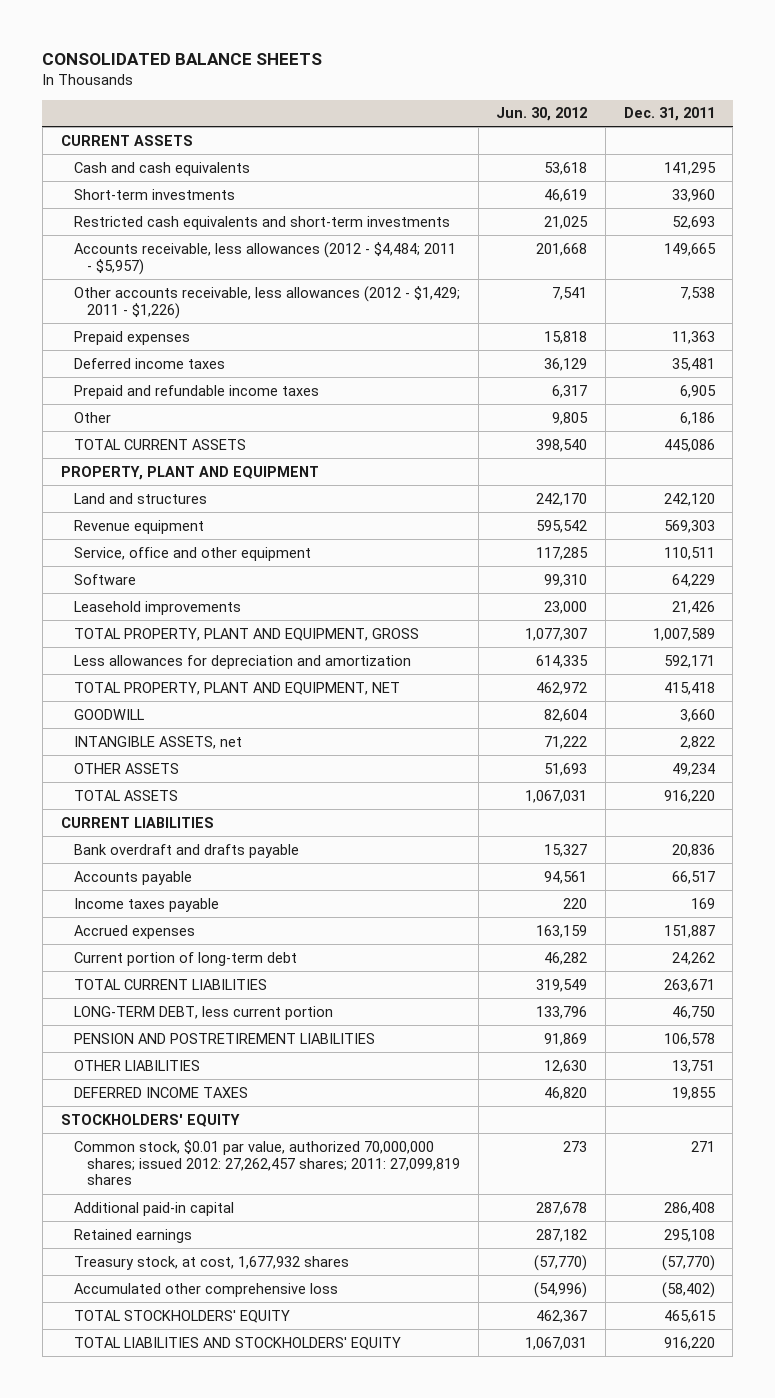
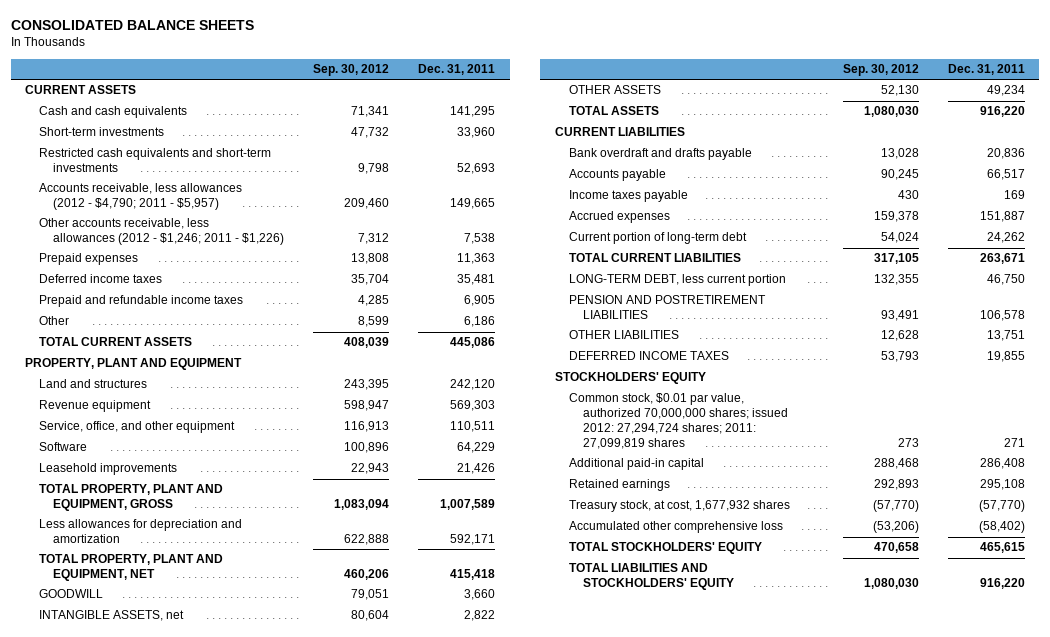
- | Jun. 30, 2012 | Dec. 31, 2011
+ | Sep. 30, 2012 | Dec. 31, 2011
- Accounts receivable, less allowances (2012 - $4,484; 2011 - $5,957) | 201,668 | 149,665
- Other accounts receivable, less allowances (2012 - $1,429; 2011 - $1,226) | 7,541 | 7,538
+ Accounts receivable, less allowances (2012 - $4,790; 2011 - $5,957) | 209,460 | 149,665
+ Other accounts receivable, less allowances (2012 - $1,246; 2011 - $1,226) | 7,312 | 7,538
- Service, office and other equipment | 117,285 | 110,511
+ Service, office, and other equipment | 116,913 | 110,511
- Common stock, $0.01 par value, authorized 70,000,000 shares; issued 2012: 27,262,457 shares; 2011: 27,099,819 shares | 273 | 271
+ Common stock, $0.01 par value, authorized 70,000,000 shares; issued 2012: 27,294,724 shares; 2011: 27,099,819 shares | 273 | 271

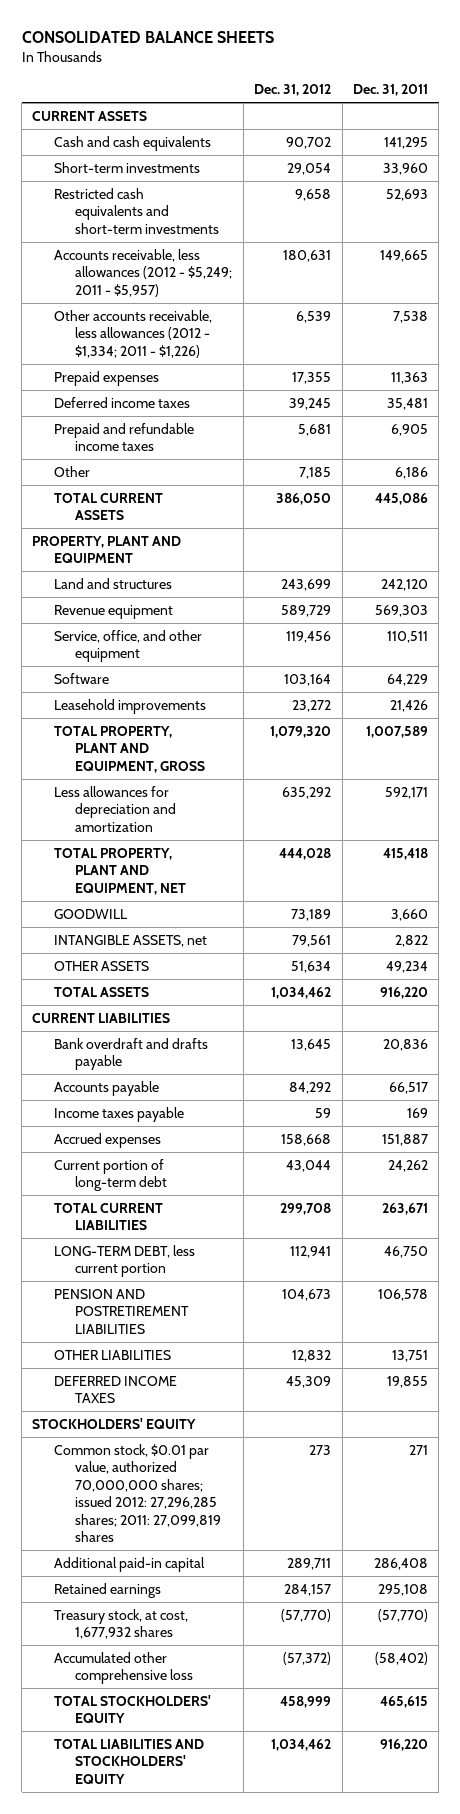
- | Sep. 30, 2012 | Dec. 31, 2011
+ | Dec. 31, 2012 | Dec. 31, 2011
- Accounts receivable, less allowances (2012 - $4,790; 2011 - $5,957) | 209,460 | 149,665
- Other accounts receivable, less allowances (2012 - $1,246; 2011 - $1,226) | 7,312 | 7,538
+ Accounts receivable, less allowances (2012 - $5,249; 2011 - $5,957) | 180,631 | 149,665
+ Other accounts receivable, less allowances (2012 - $1,334; 2011 - $1,226) | 6,539 | 7,538
- Common stock, $0.01 par value, authorized 70,000,000 shares; issued 2012: 27,294,724 shares; 2011: 27,099,819 shares | 273 | 271
+ Common stock, $0.01 par value, authorized 70,000,000 shares; issued 2012: 27,296,285 shares; 2011: 27,099,819 shares | 273 | 271

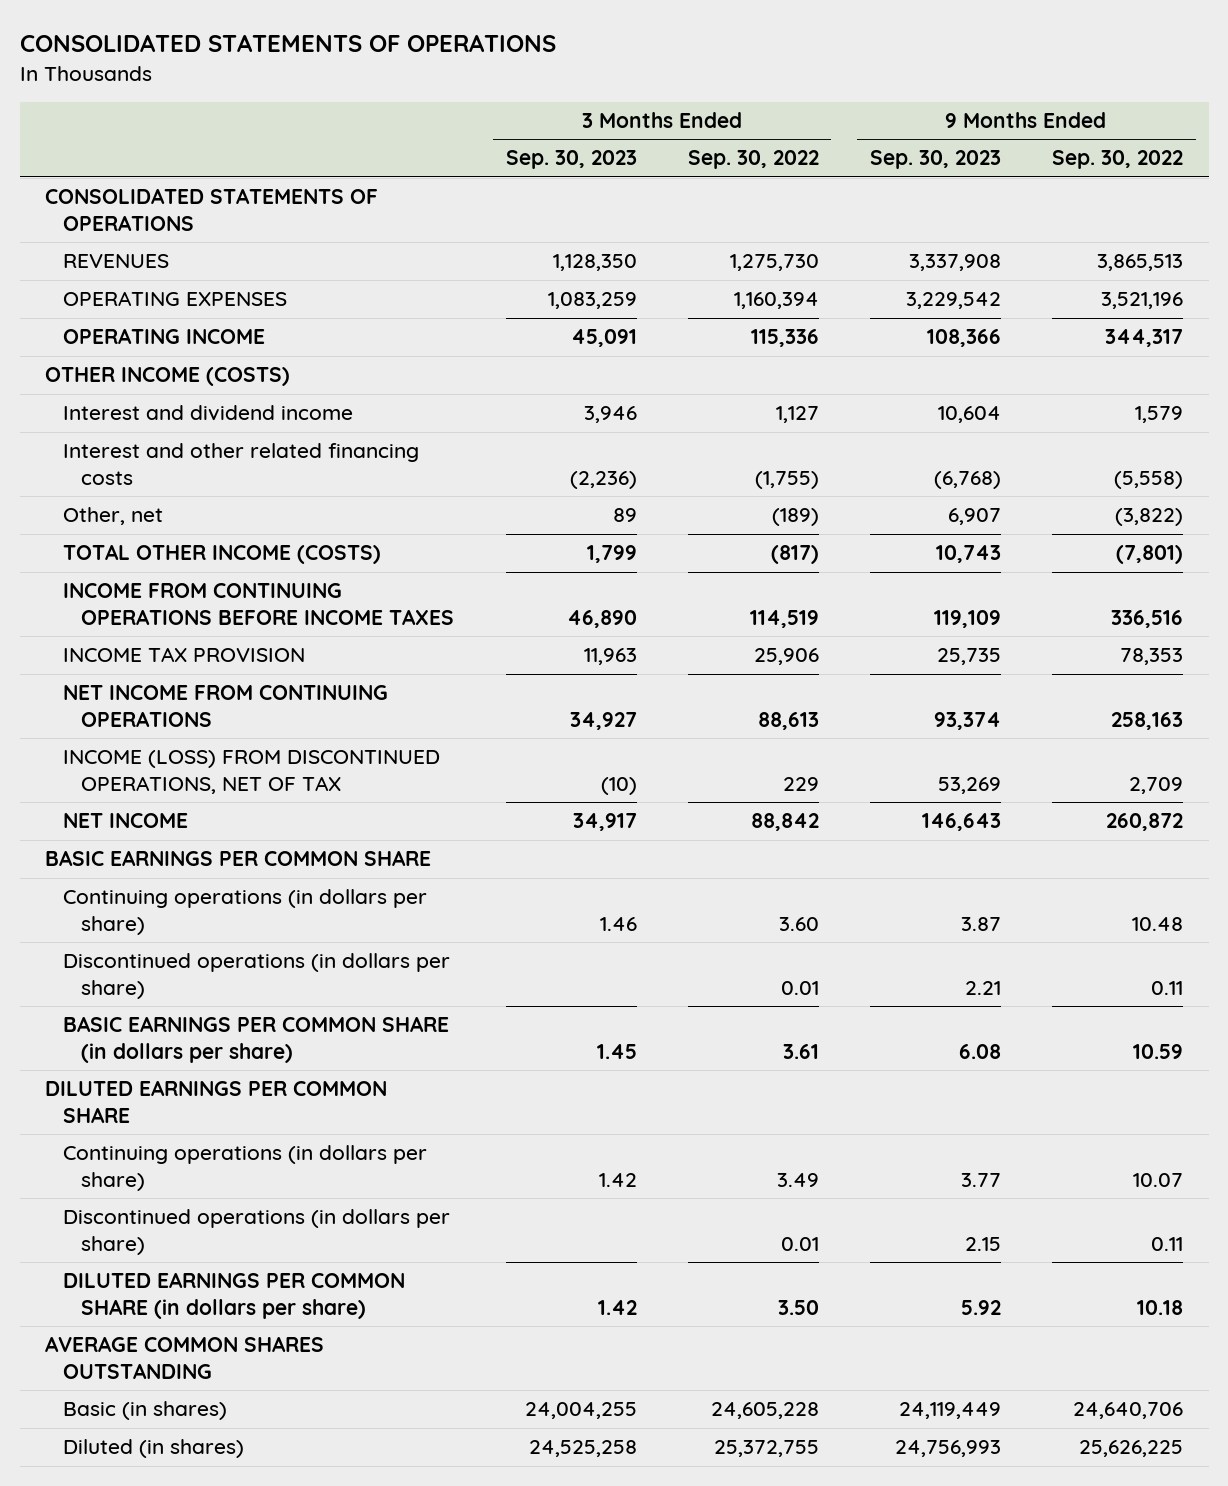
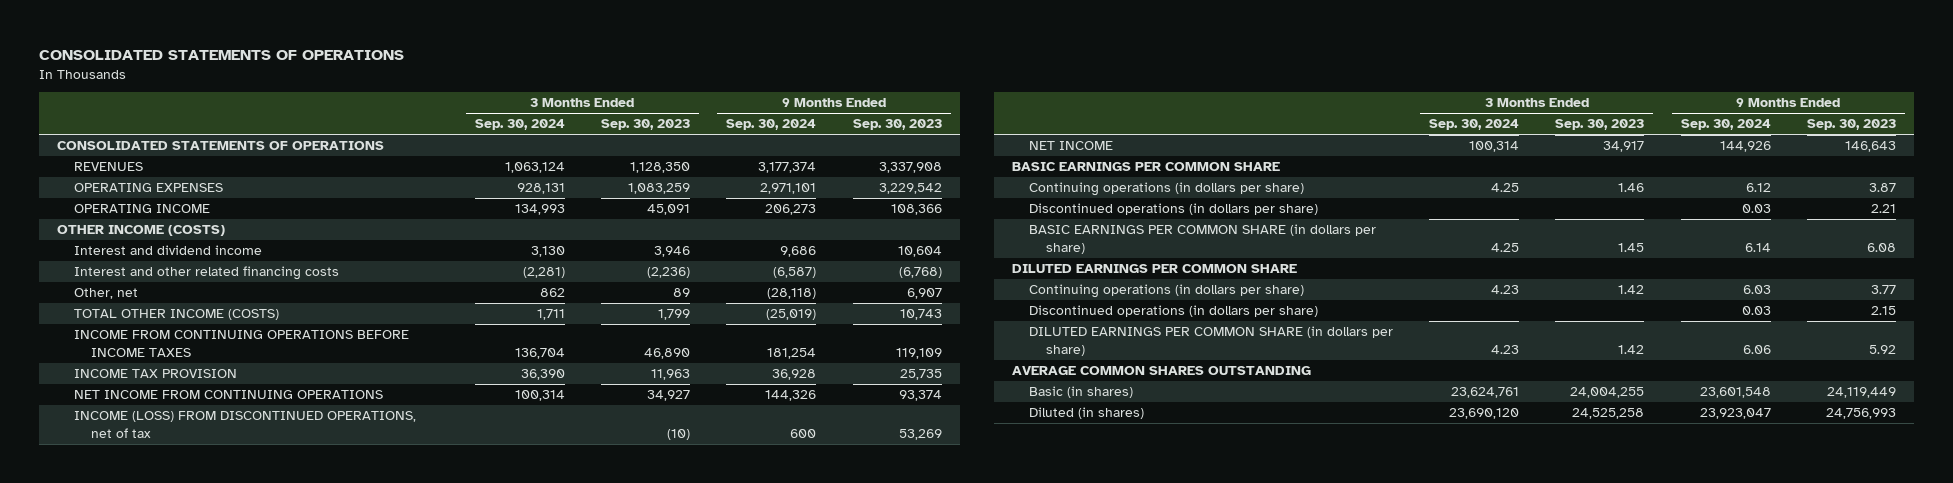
- | 3 Months Ended Sep. 30, 2023 | 3 Months Ended Sep. 30, 2022 | 9 Months Ended Sep. 30, 2023 | 9 Months Ended Sep. 30, 2022
+ | 3 Months Ended Sep. 30, 2024 | 3 Months Ended Sep. 30, 2023 | 9 Months Ended Sep. 30, 2024 | 9 Months Ended Sep. 30, 2023
- INCOME (LOSS) FROM DISCONTINUED OPERATIONS, NET OF TAX | (10) | 229 | 53,269 | 2,709
+ INCOME (LOSS) FROM DISCONTINUED OPERATIONS, net of tax | | (10) | 600 | 53,269

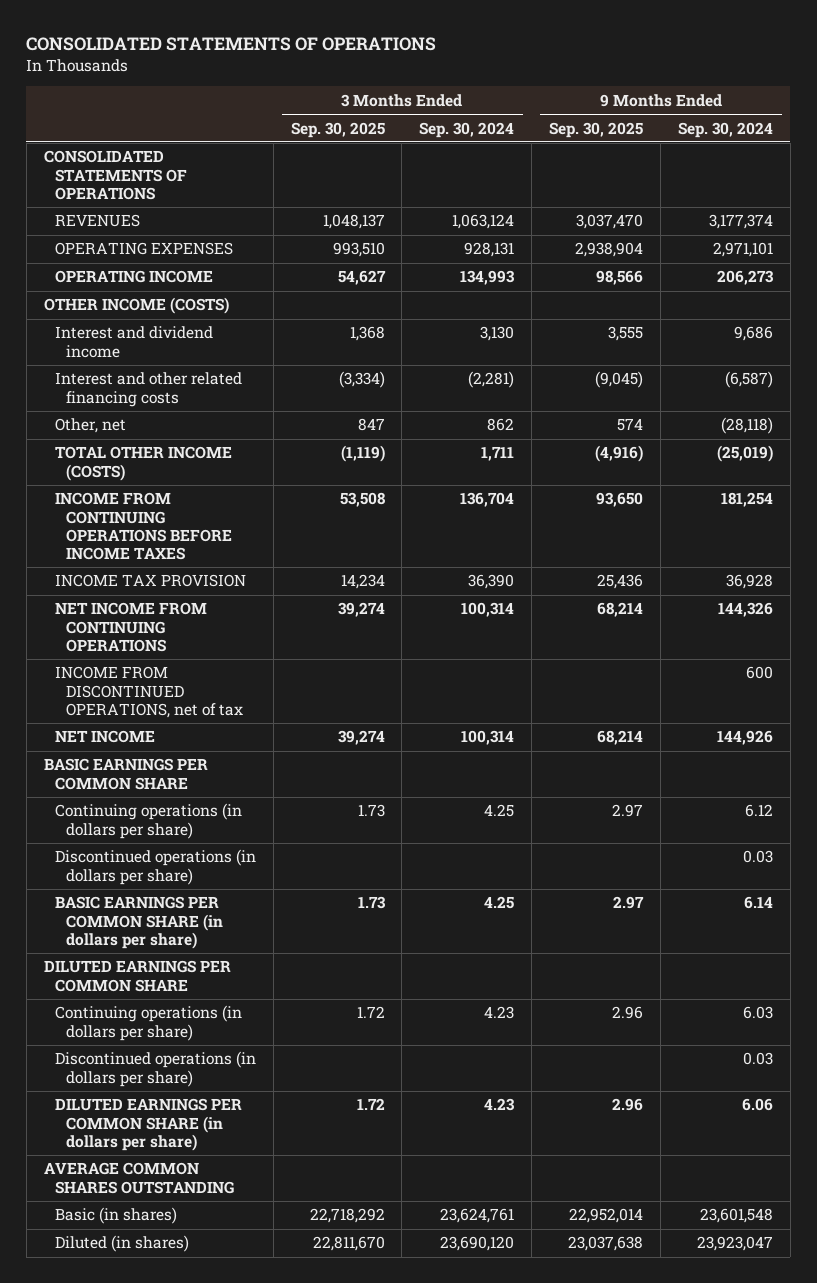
- | 3 Months Ended Sep. 30, 2024 | 3 Months Ended Sep. 30, 2023 | 9 Months Ended Sep. 30, 2024 | 9 Months Ended Sep. 30, 2023
+ | 3 Months Ended Sep. 30, 2025 | 3 Months Ended Sep. 30, 2024 | 9 Months Ended Sep. 30, 2025 | 9 Months Ended Sep. 30, 2024
- INCOME (LOSS) FROM DISCONTINUED OPERATIONS, net of tax | | (10) | 600 | 53,269
+ INCOME FROM DISCONTINUED OPERATIONS, net of tax | | | | 600

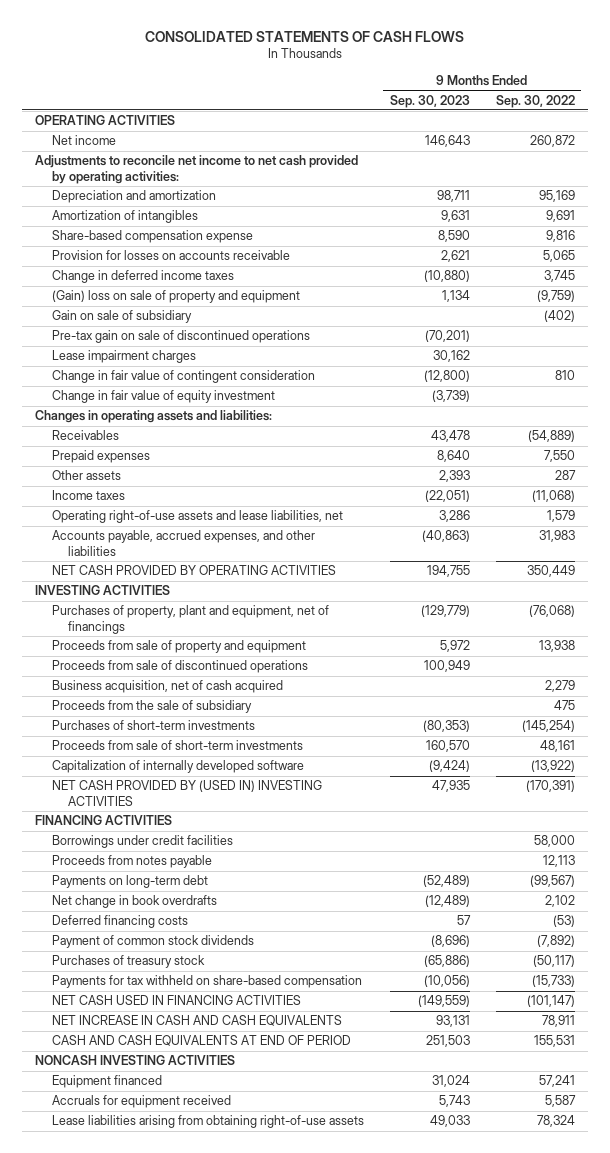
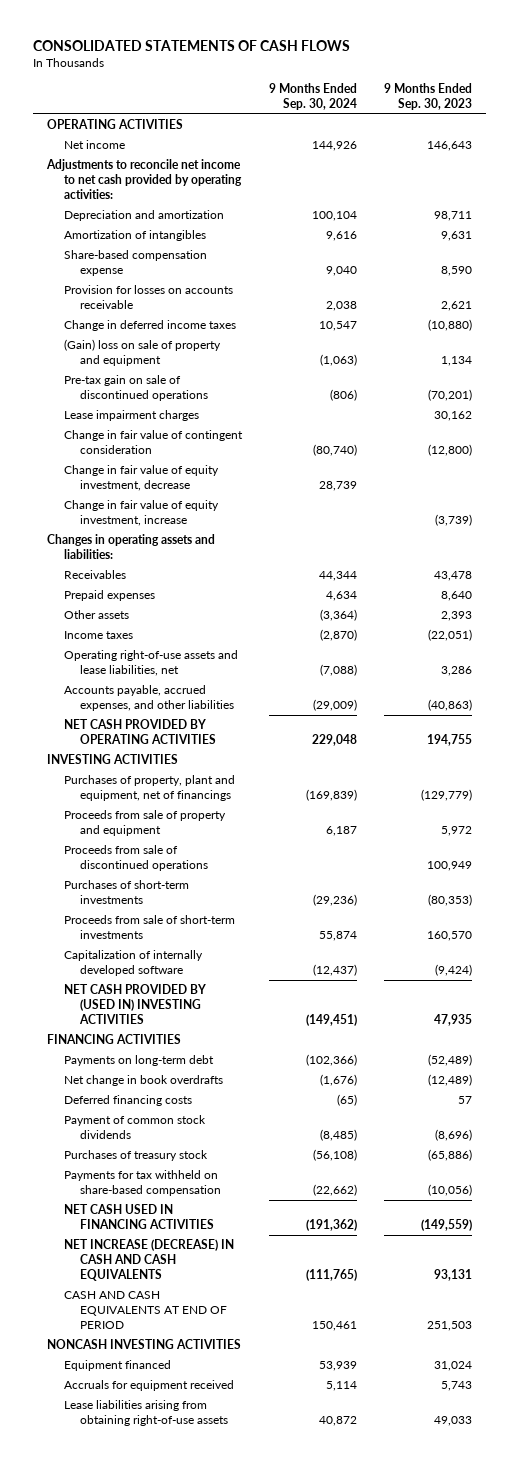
- | 9 Months Ended Sep. 30, 2023 | 9 Months Ended Sep. 30, 2022
+ | 9 Months Ended Sep. 30, 2024 | 9 Months Ended Sep. 30, 2023
- Gain on sale of subsidiary | | (402)
- Change in fair value of equity investment | (3,739) |
+ Change in fair value of equity investment, decrease | 28,739 |
+ Change in fair value of equity investment, increase | | (3,739)
- Business acquisition, net of cash acquired | | 2,279
- Proceeds from the sale of subsidiary | | 475
- Borrowings under credit facilities | | 58,000
- Proceeds from notes payable | | 12,113
- NET INCREASE IN CASH AND CASH EQUIVALENTS | 93,131 | 78,911
+ NET INCREASE (DECREASE) IN CASH AND CASH EQUIVALENTS | (111,765) | 93,131

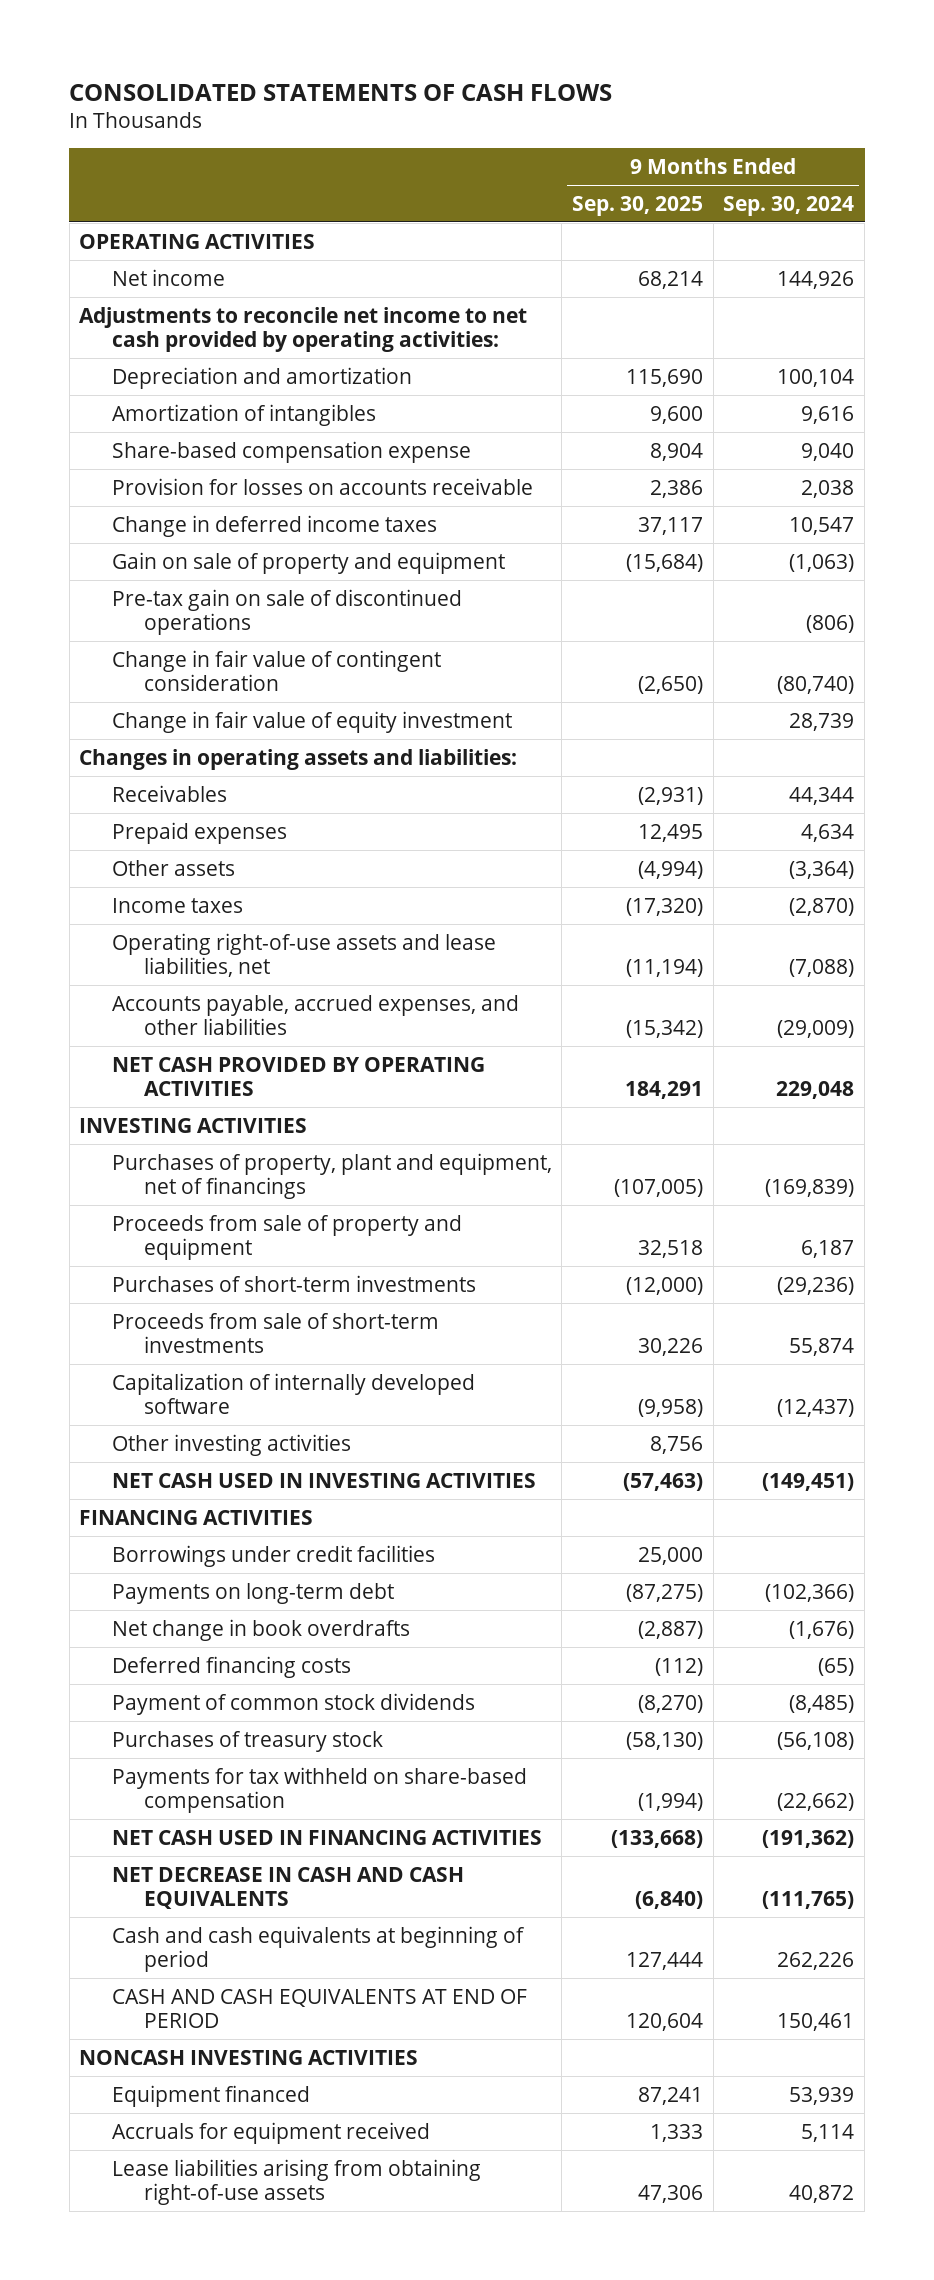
- | 9 Months Ended Sep. 30, 2024 | 9 Months Ended Sep. 30, 2023
+ | 9 Months Ended Sep. 30, 2025 | 9 Months Ended Sep. 30, 2024
- (Gain) loss on sale of property and equipment | (1,063) | 1,134
+ Gain on sale of property and equipment | (15,684) | (1,063)
- Lease impairment charges | | 30,162
- Change in fair value of equity investment, decrease | 28,739 |
- Change in fair value of equity investment, increase | | (3,739)
+ Change in fair value of equity investment | | 28,739
- Proceeds from sale of discontinued operations | | 100,949
- NET CASH PROVIDED BY (USED IN) INVESTING ACTIVITIES | (149,451) | 47,935
+ Other investing activities | 8,756 |
+ NET CASH USED IN INVESTING ACTIVITIES | (57,463) | (149,451)
+ Borrowings under credit facilities | 25,000 |
- NET INCREASE (DECREASE) IN CASH AND CASH EQUIVALENTS | (111,765) | 93,131
+ NET DECREASE IN CASH AND CASH EQUIVALENTS | (6,840) | (111,765)
+ Cash and cash equivalents at beginning of period | 127,444 | 262,226

